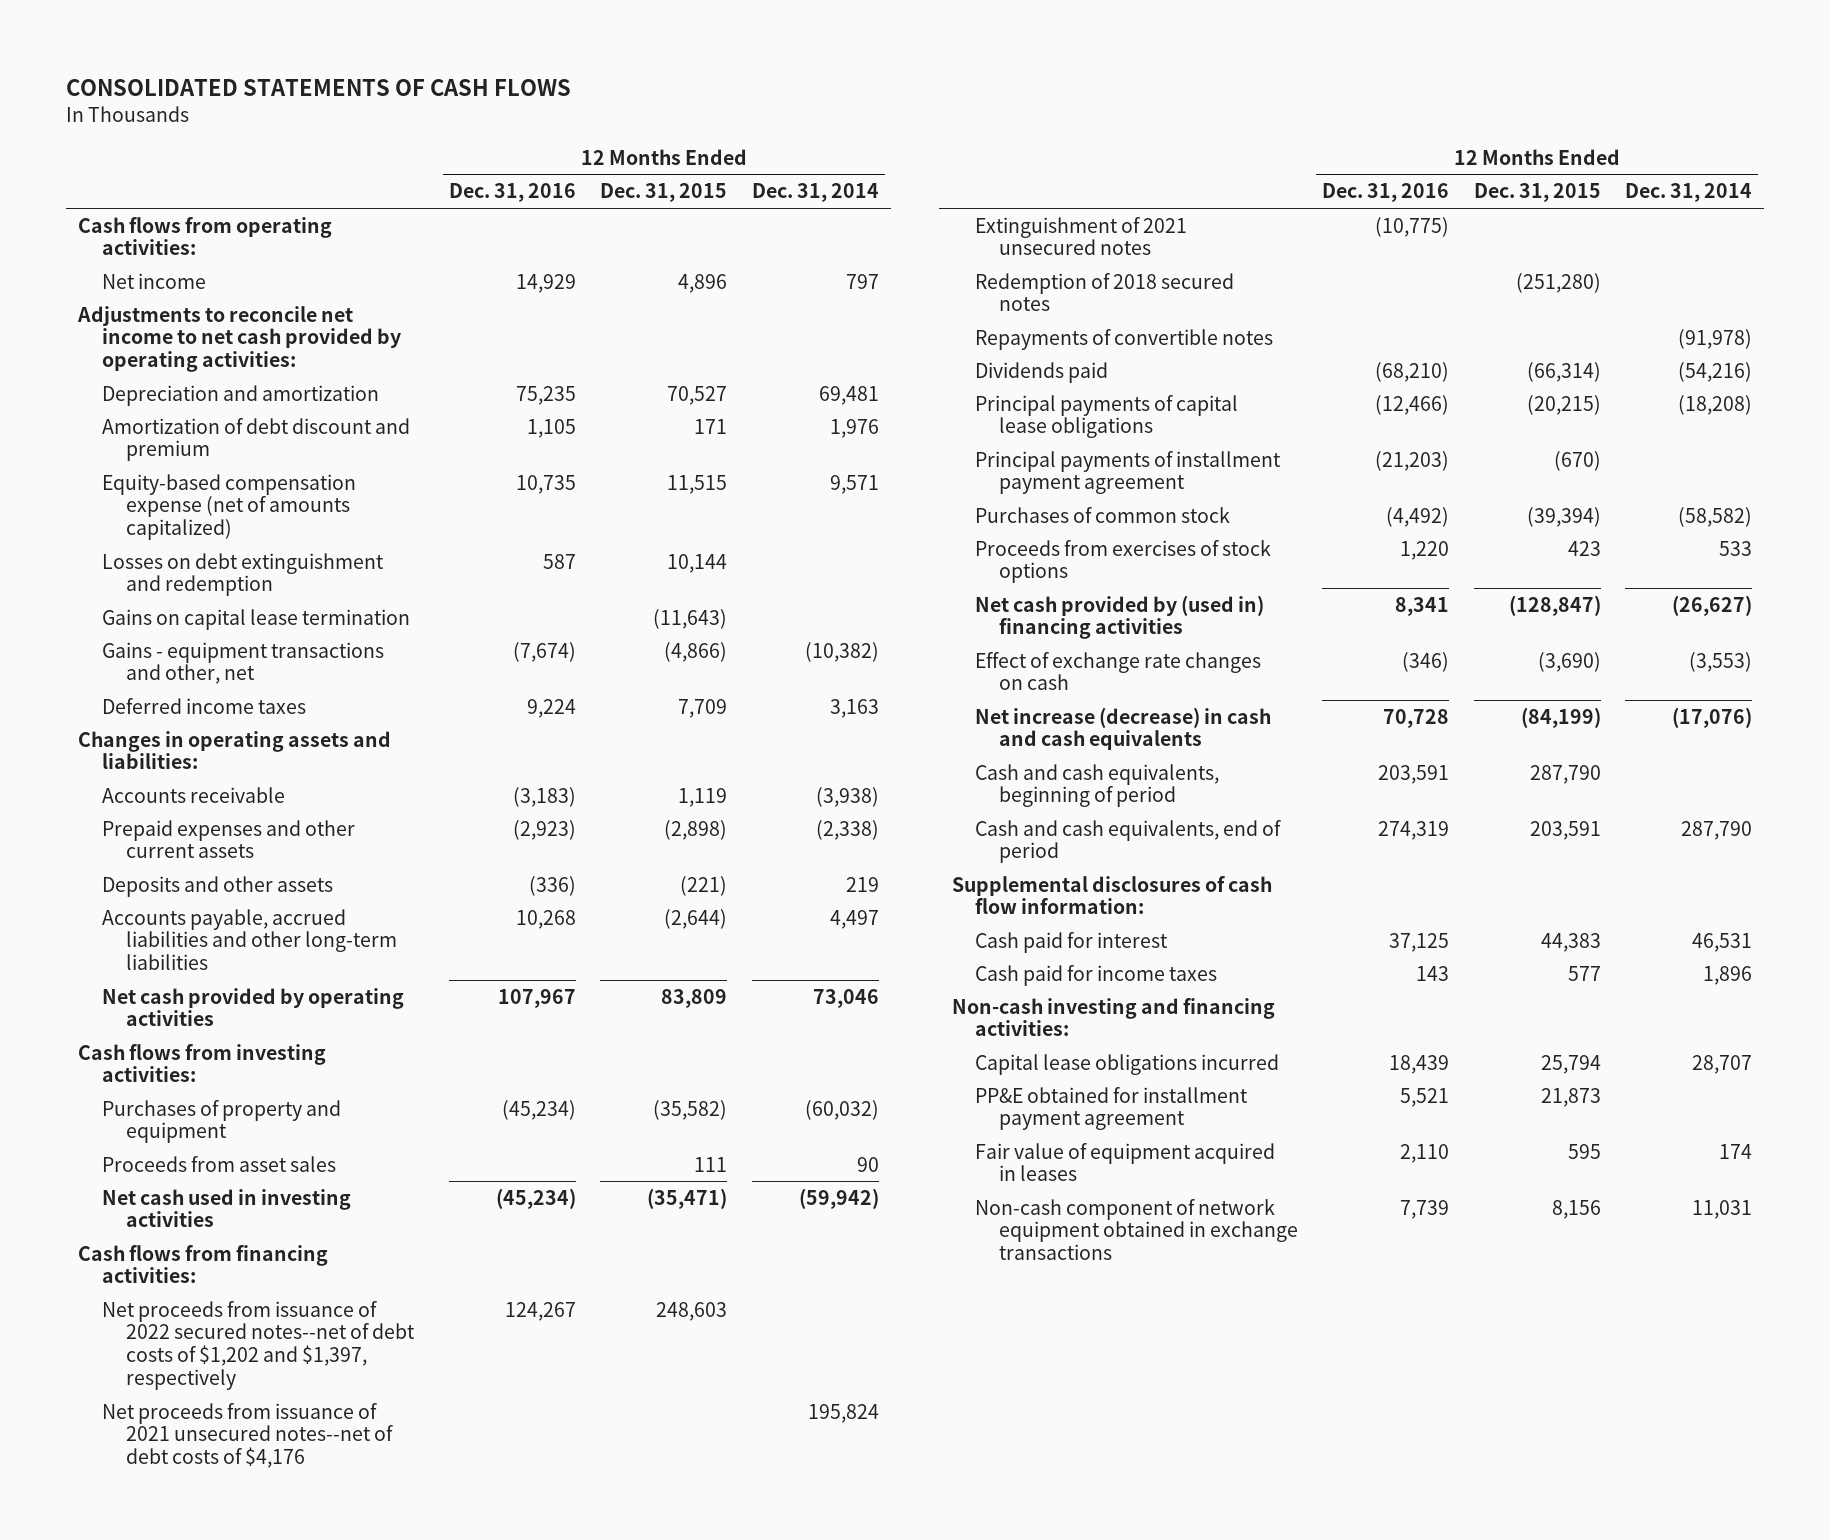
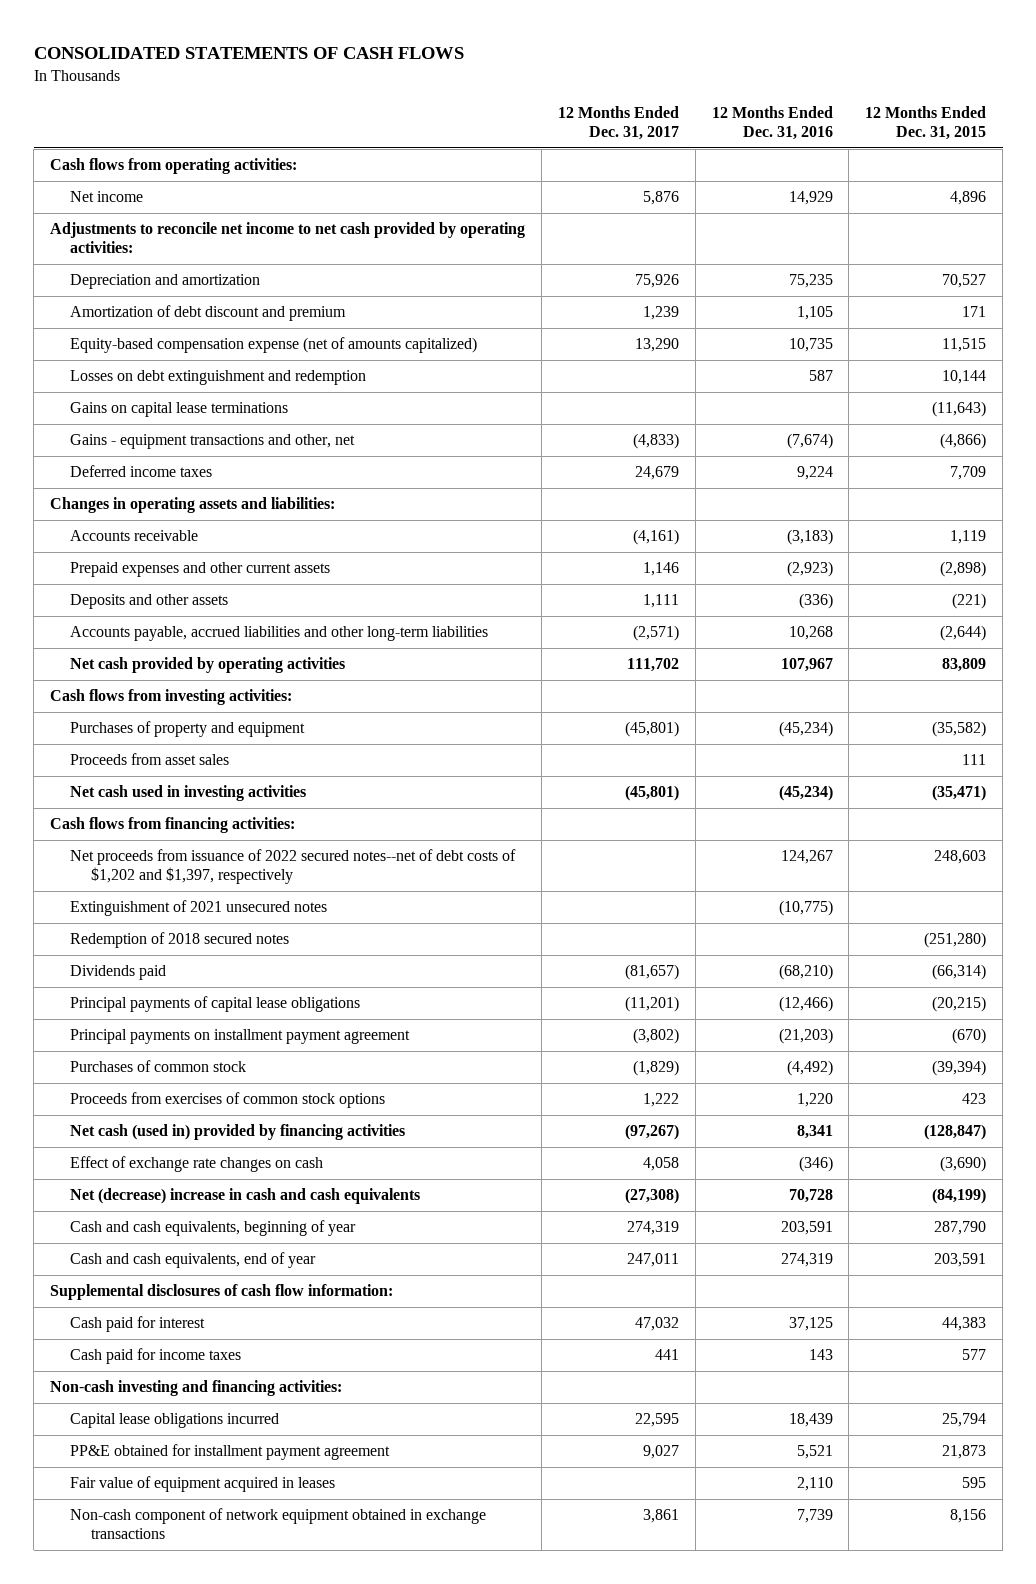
- | 12 Months Ended Dec. 31, 2016 | 12 Months Ended Dec. 31, 2015 | 12 Months Ended Dec. 31, 2014
+ | 12 Months Ended Dec. 31, 2017 | 12 Months Ended Dec. 31, 2016 | 12 Months Ended Dec. 31, 2015
- Gains on capital lease termination | | (11,643) |
+ Gains on capital lease terminations | | | (11,643)
- Net proceeds from issuance of 2021 unsecured notes--net of debt costs of $4,176 | | | 195,824
- Repayments of convertible notes | | | (91,978)
- Principal payments of installment payment agreement | (21,203) | (670) |
+ Principal payments on installment payment agreement | (3,802) | (21,203) | (670)
- Proceeds from exercises of stock options | 1,220 | 423 | 533
- Net cash provided by (used in) financing activities | 8,341 | (128,847) | (26,627)
+ Proceeds from exercises of common stock options | 1,222 | 1,220 | 423
+ Net cash (used in) provided by financing activities | (97,267) | 8,341 | (128,847)
- Net increase (decrease) in cash and cash equivalents | 70,728 | (84,199) | (17,076)
- Cash and cash equivalents, beginning of period | 203,591 | 287,790 |
- Cash and cash equivalents, end of period | 274,319 | 203,591 | 287,790
+ Net (decrease) increase in cash and cash equivalents | (27,308) | 70,728 | (84,199)
+ Cash and cash equivalents, beginning of year | 274,319 | 203,591 | 287,790
+ Cash and cash equivalents, end of year | 247,011 | 274,319 | 203,591

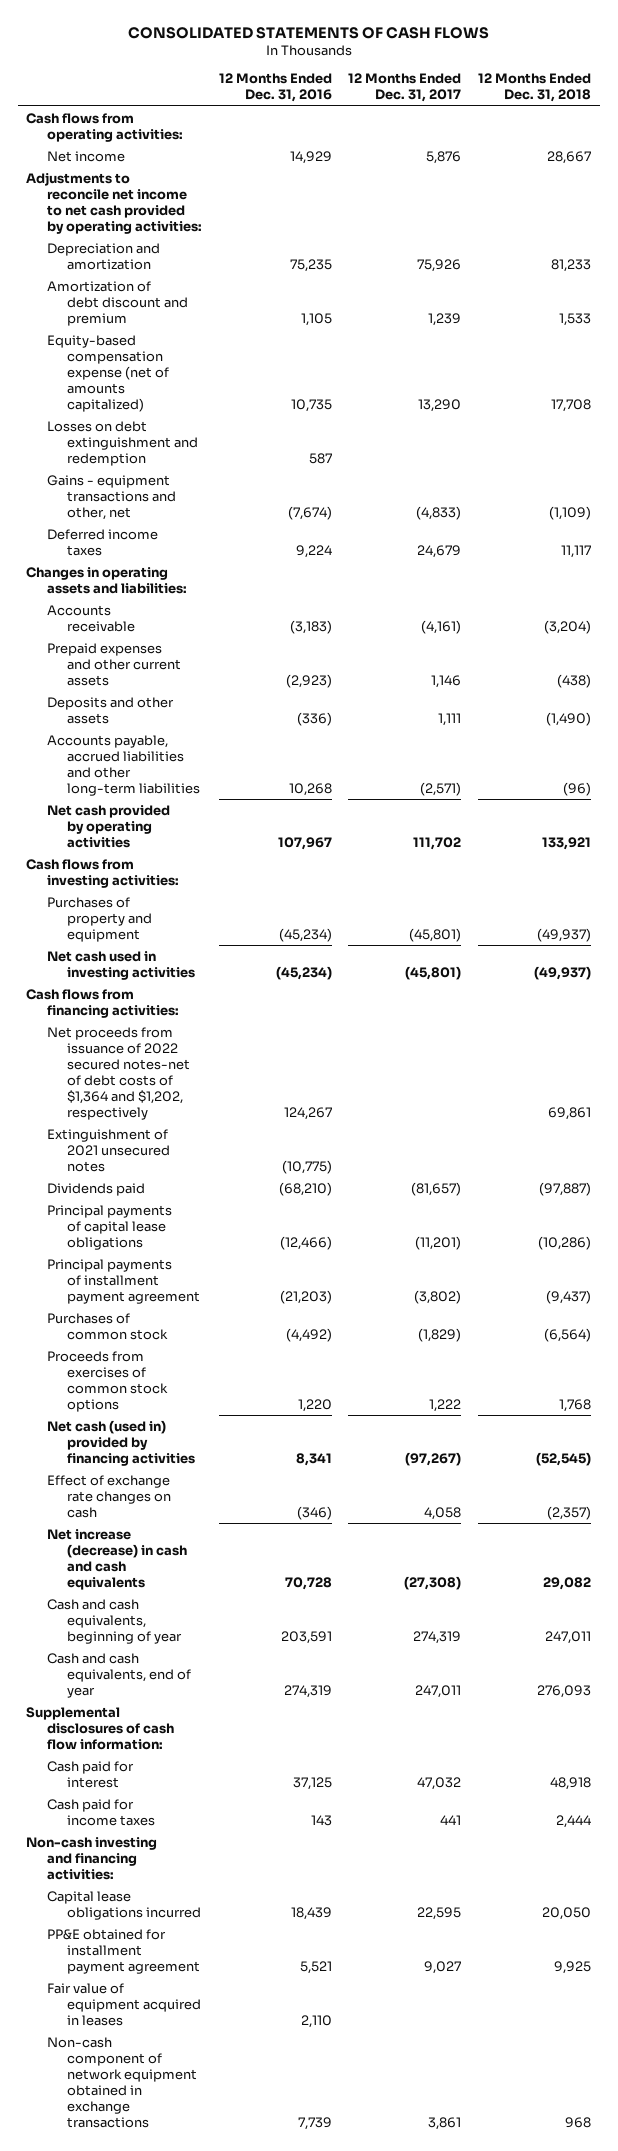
- | 12 Months Ended Dec. 31, 2017 | 12 Months Ended Dec. 31, 2016 | 12 Months Ended Dec. 31, 2015
+ | 12 Months Ended Dec. 31, 2016 | 12 Months Ended Dec. 31, 2017 | 12 Months Ended Dec. 31, 2018
- Gains on capital lease terminations | | | (11,643)
- Proceeds from asset sales | | | 111
- Net proceeds from issuance of 2022 secured notes--net of debt costs of $1,202 and $1,397, respectively | | 124,267 | 248,603
+ Net proceeds from issuance of 2022 secured notes-net of debt costs of $1,364 and $1,202, respectively | 124,267 | | 69,861
- Redemption of 2018 secured notes | | | (251,280)
- Principal payments on installment payment agreement | (3,802) | (21,203) | (670)
+ Principal payments of installment payment agreement | (21,203) | (3,802) | (9,437)
- Net (decrease) increase in cash and cash equivalents | (27,308) | 70,728 | (84,199)
+ Net increase (decrease) in cash and cash equivalents | 70,728 | (27,308) | 29,082

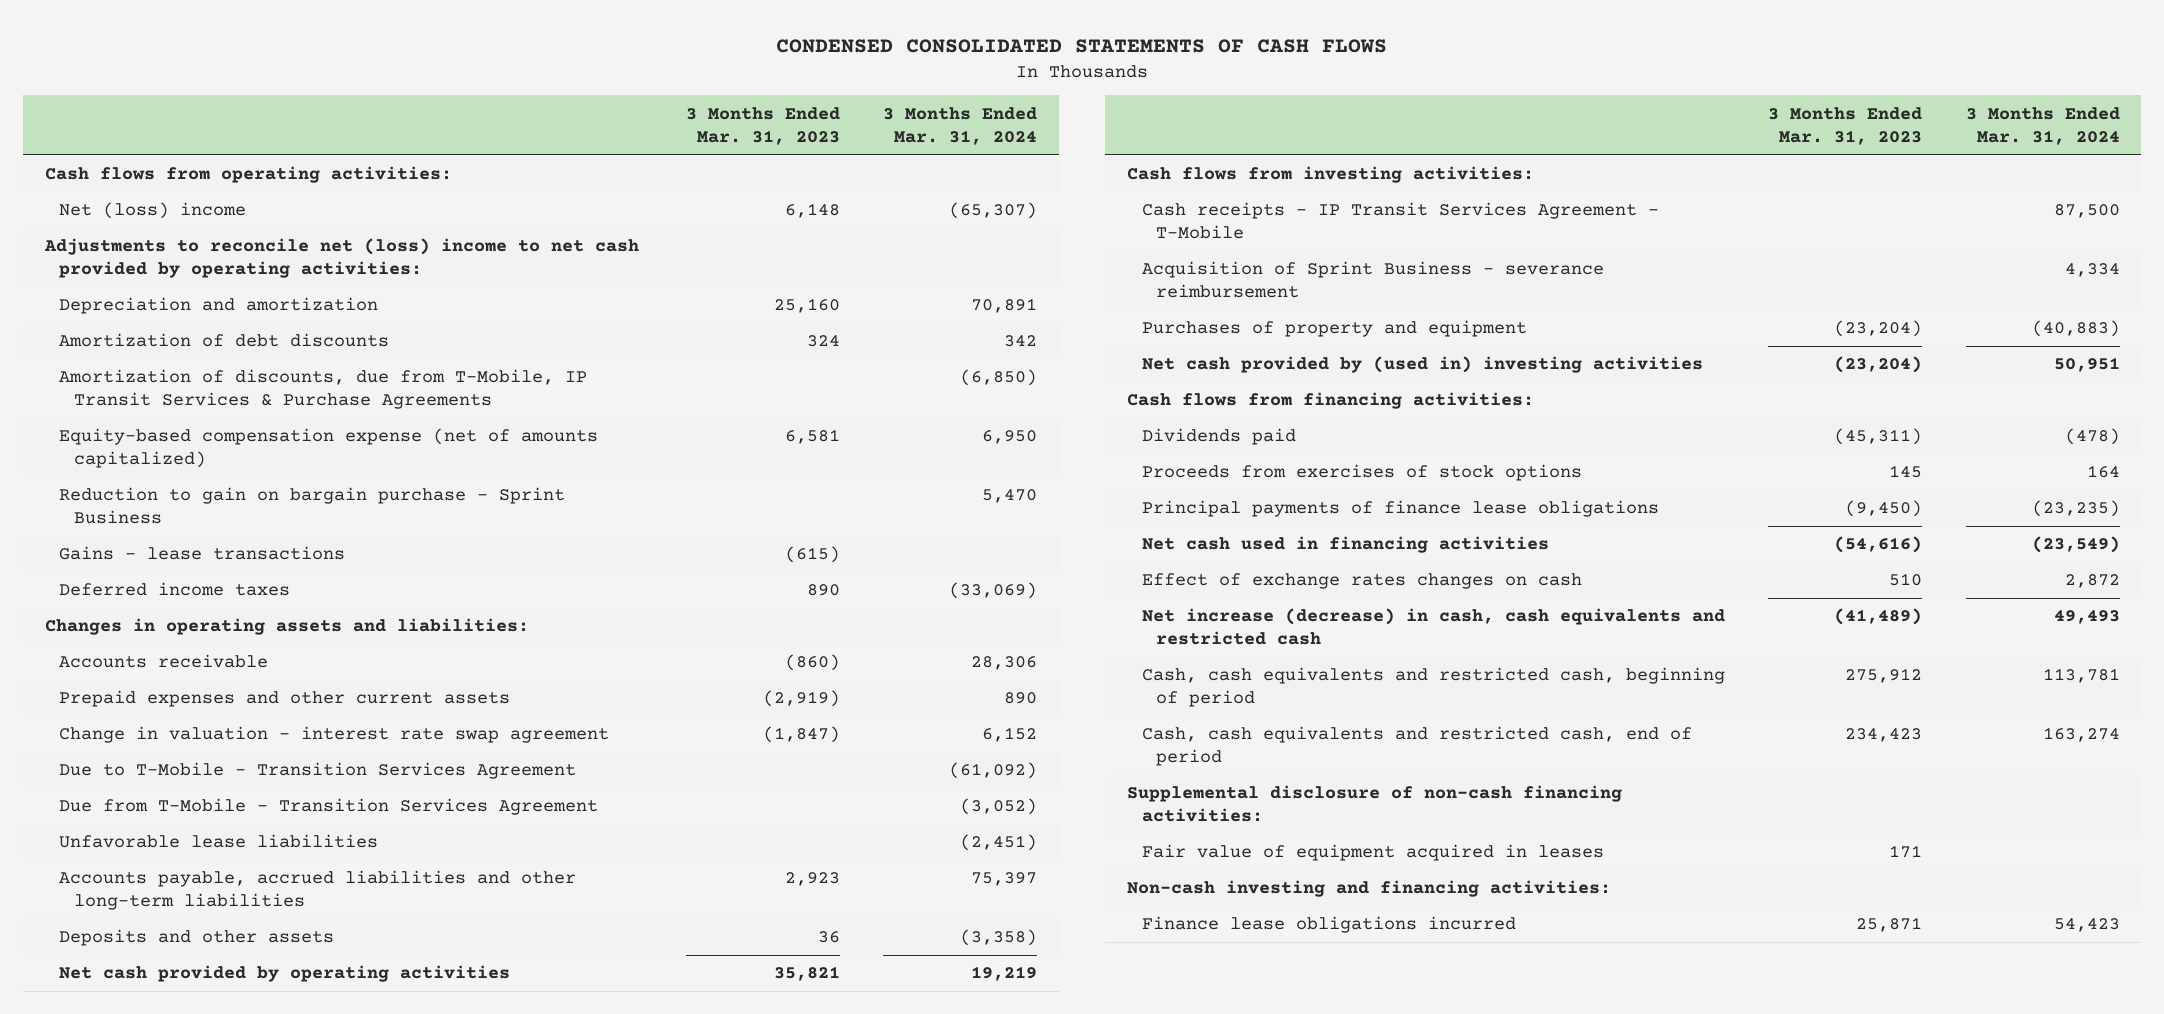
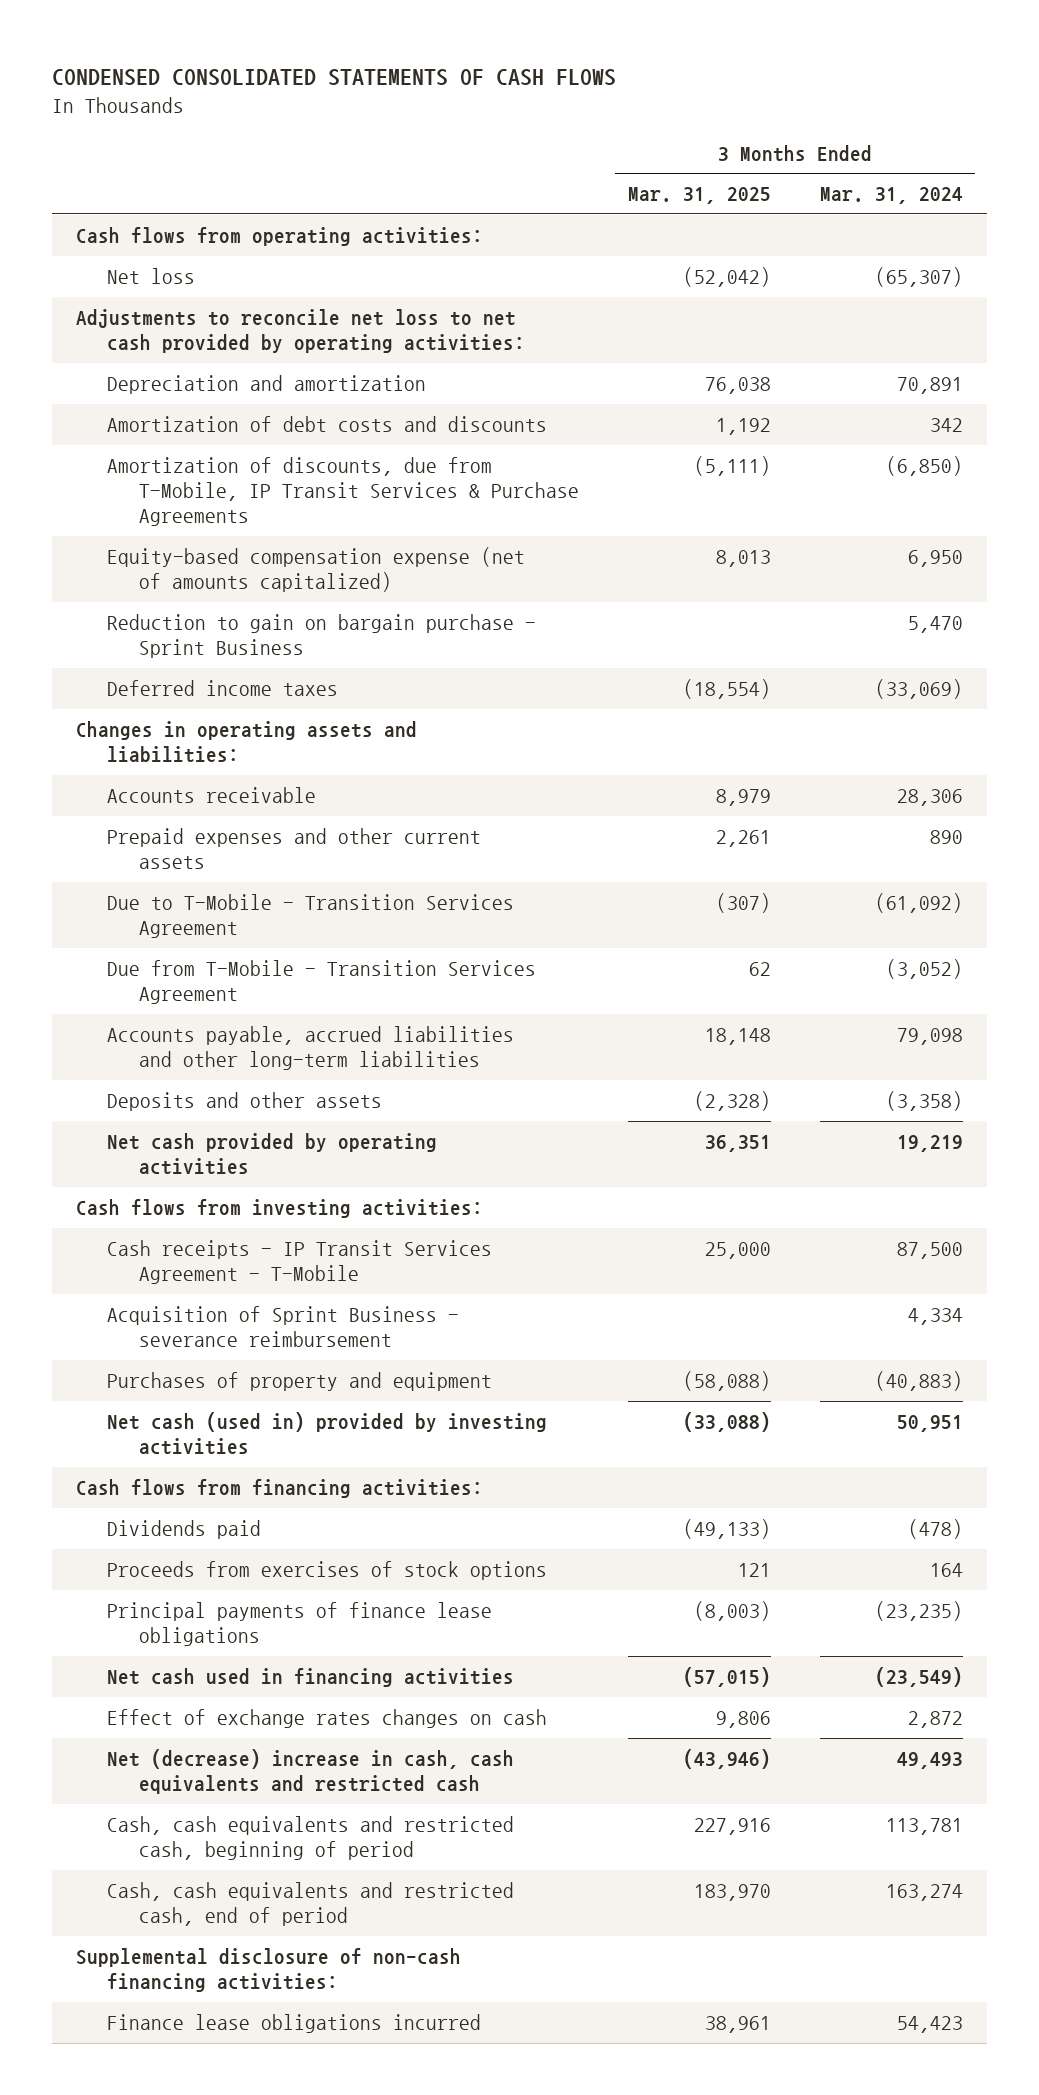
- | 3 Months Ended Mar. 31, 2023 | 3 Months Ended Mar. 31, 2024
+ | 3 Months Ended Mar. 31, 2025 | 3 Months Ended Mar. 31, 2024
- Net (loss) income | 6,148 | (65,307)
- Adjustments to reconcile net (loss) income to net cash provided by operating activities:
+ Net loss | (52,042) | (65,307)
+ Adjustments to reconcile net loss to net cash provided by operating activities:
- Amortization of debt discounts | 324 | 342
+ Amortization of debt costs and discounts | 1,192 | 342
- Gains - lease transactions | (615) |
- Change in valuation - interest rate swap agreement | (1,847) | 6,152
- Unfavorable lease liabilities | | (2,451)
- Accounts payable, accrued liabilities and other long-term liabilities | 2,923 | 75,397
+ Accounts payable, accrued liabilities and other long-term liabilities | 18,148 | 79,098
- Net cash provided by (used in) investing activities | (23,204) | 50,951
+ Net cash (used in) provided by investing activities | (33,088) | 50,951
- Net increase (decrease) in cash, cash equivalents and restricted cash | (41,489) | 49,493
+ Net (decrease) increase in cash, cash equivalents and restricted cash | (43,946) | 49,493
- Fair value of equipment acquired in leases | 171 |
- Non-cash investing and financing activities:

